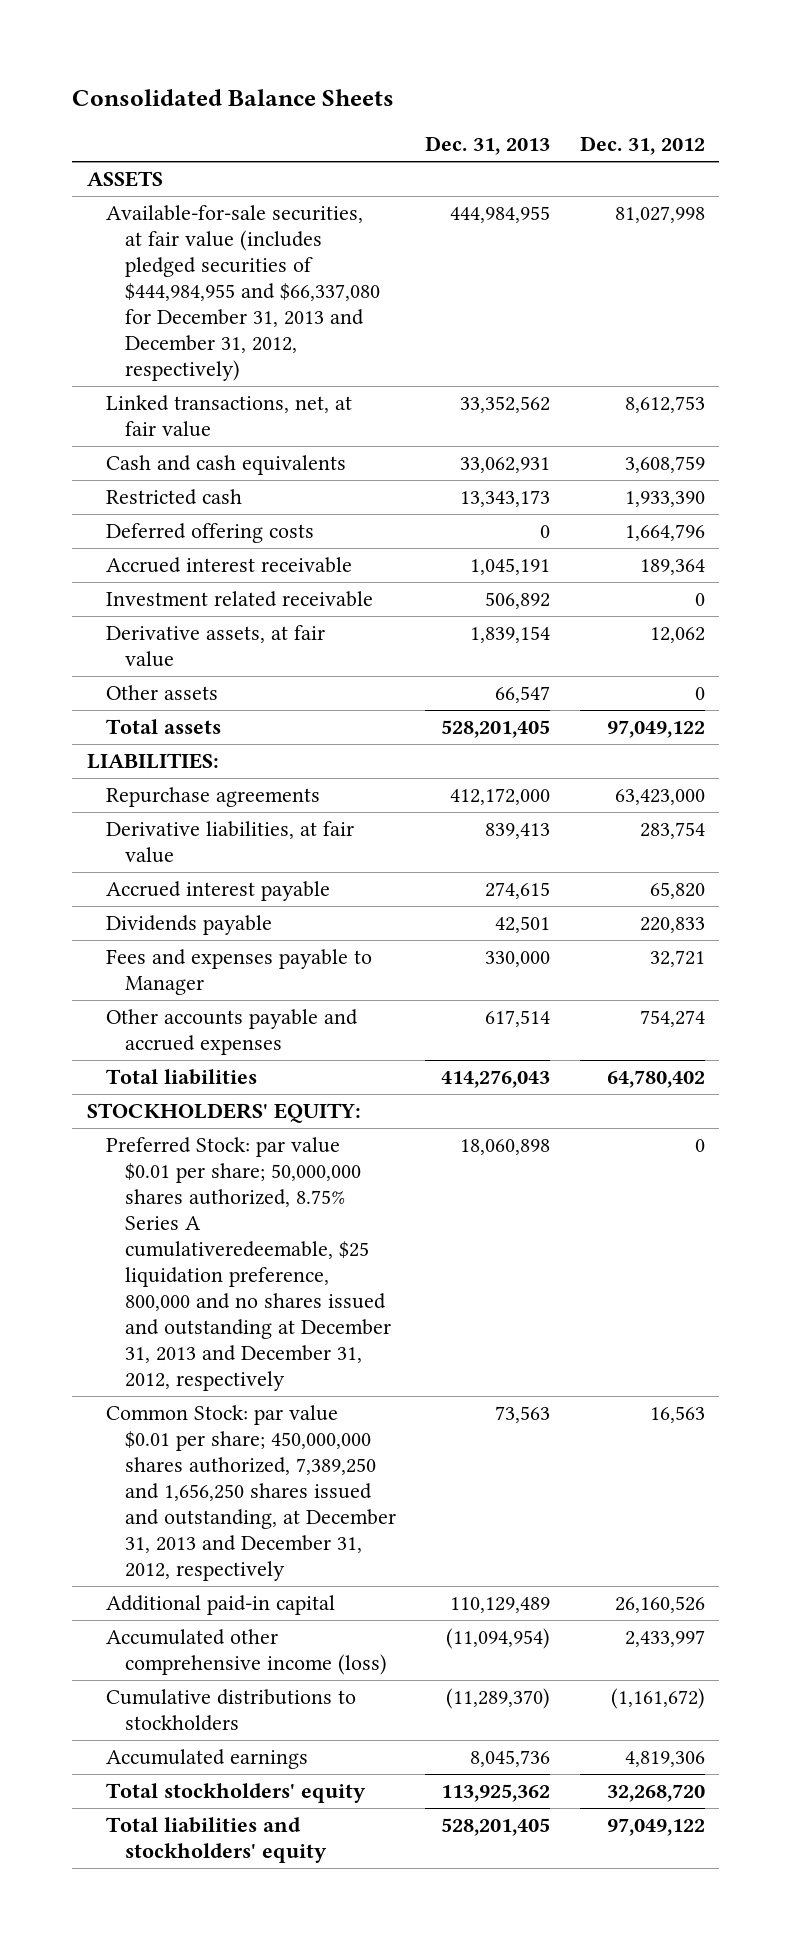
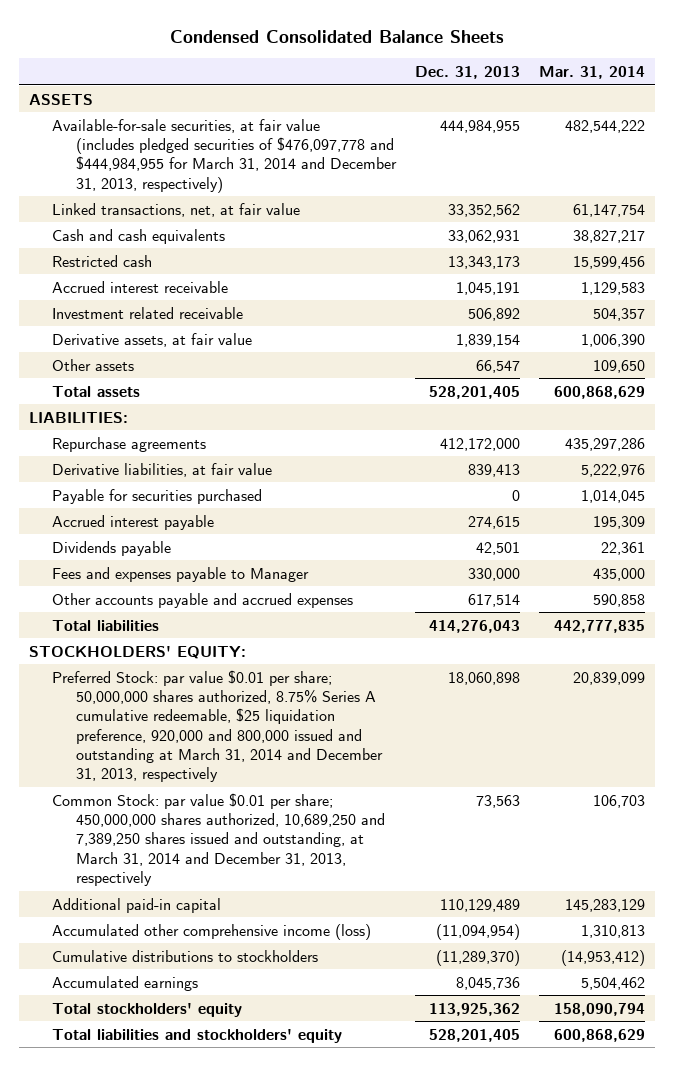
- Consolidated Balance Sheets
+ Condensed Consolidated Balance Sheets
- | Dec. 31, 2013 | Dec. 31, 2012
+ | Dec. 31, 2013 | Mar. 31, 2014
- Available-for-sale securities, at fair value (includes pledged securities of $444,984,955 and $66,337,080 for December 31, 2013 and December 31, 2012, respectively) | 444,984,955 | 81,027,998
+ Available-for-sale securities, at fair value (includes pledged securities of $476,097,778 and $444,984,955 for March 31, 2014 and December 31, 2013, respectively) | 444,984,955 | 482,544,222
- Deferred offering costs | 0 | 1,664,796
+ Payable for securities purchased | 0 | 1,014,045
- Preferred Stock: par value $0.01 per share; 50,000,000 shares authorized, 8.75% Series A cumulativeredeemable, $25 liquidation preference, 800,000 and no shares issued and outstanding at December 31, 2013 and December 31, 2012, respectively | 18,060,898 | 0
- Common Stock: par value $0.01 per share; 450,000,000 shares authorized, 7,389,250 and 1,656,250 shares issued and outstanding, at December 31, 2013 and December 31, 2012, respectively | 73,563 | 16,563
+ Preferred Stock: par value $0.01 per share; 50,000,000 shares authorized, 8.75% Series A cumulative redeemable, $25 liquidation preference, 920,000 and 800,000 issued and outstanding at March 31, 2014 and December 31, 2013, respectively | 18,060,898 | 20,839,099
+ Common Stock: par value $0.01 per share; 450,000,000 shares authorized, 10,689,250 and 7,389,250 shares issued and outstanding, at March 31, 2014 and December 31, 2013, respectively | 73,563 | 106,703

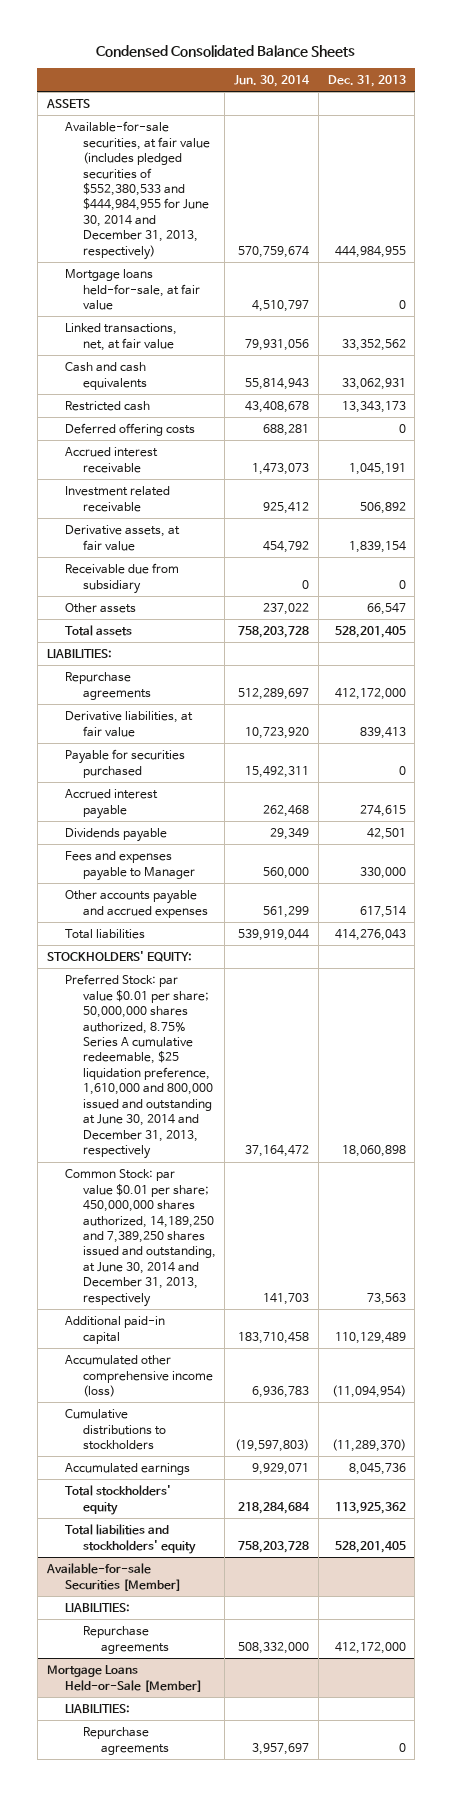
- | Dec. 31, 2013 | Mar. 31, 2014
+ | Jun. 30, 2014 | Dec. 31, 2013
- Available-for-sale securities, at fair value (includes pledged securities of $476,097,778 and $444,984,955 for March 31, 2014 and December 31, 2013, respectively) | 444,984,955 | 482,544,222
+ Available-for-sale securities, at fair value (includes pledged securities of $552,380,533 and $444,984,955 for June 30, 2014 and December 31, 2013, respectively) | 570,759,674 | 444,984,955
+ Mortgage loans held-for-sale, at fair value | 4,510,797 | 0
+ Deferred offering costs | 688,281 | 0
+ Receivable due from subsidiary | 0 | 0
- Preferred Stock: par value $0.01 per share; 50,000,000 shares authorized, 8.75% Series A cumulative redeemable, $25 liquidation preference, 920,000 and 800,000 issued and outstanding at March 31, 2014 and December 31, 2013, respectively | 18,060,898 | 20,839,099
- Common Stock: par value $0.01 per share; 450,000,000 shares authorized, 10,689,250 and 7,389,250 shares issued and outstanding, at March 31, 2014 and December 31, 2013, respectively | 73,563 | 106,703
+ Preferred Stock: par value $0.01 per share; 50,000,000 shares authorized, 8.75% Series A cumulative redeemable, $25 liquidation preference, 1,610,000 and 800,000 issued and outstanding at June 30, 2014 and December 31, 2013, respectively | 37,164,472 | 18,060,898
+ Common Stock: par value $0.01 per share; 450,000,000 shares authorized, 14,189,250 and 7,389,250 shares issued and outstanding, at June 30, 2014 and December 31, 2013, respectively | 141,703 | 73,563
+ Available-for-sale Securities [Member]
+ LIABILITIES:
+ Repurchase agreements | 508,332,000 | 412,172,000
+ Mortgage Loans Held-or-Sale [Member]
+ LIABILITIES:
+ Repurchase agreements | 3,957,697 | 0

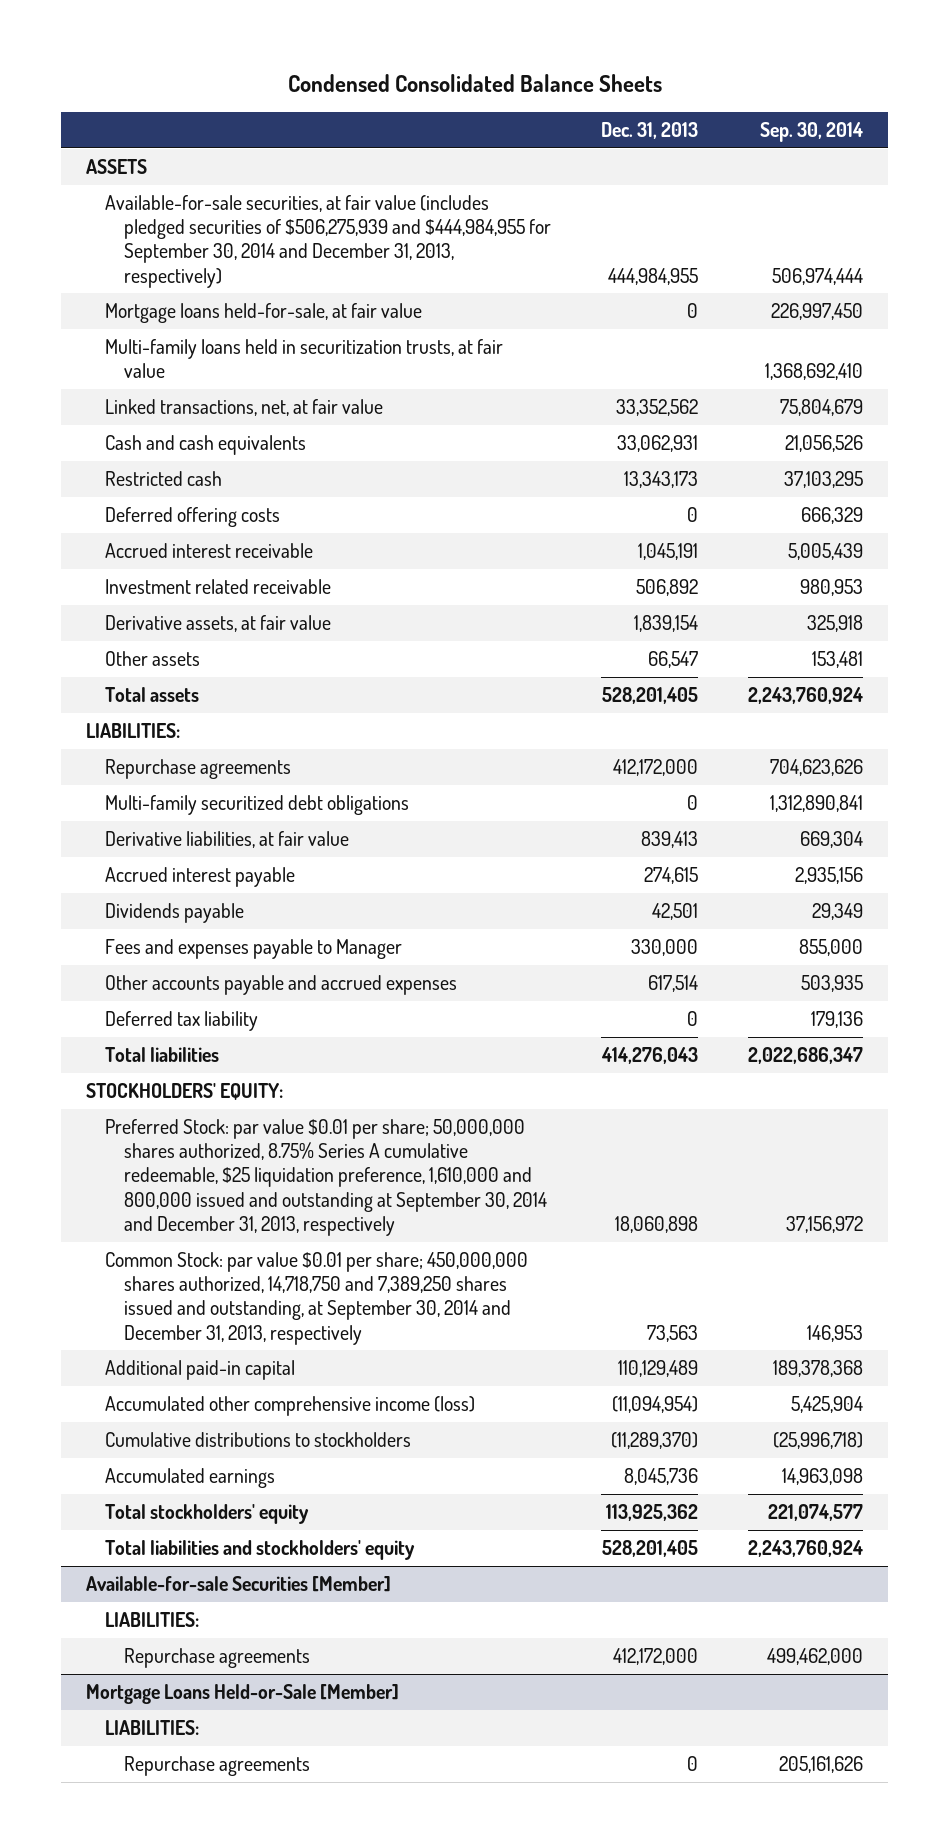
- | Jun. 30, 2014 | Dec. 31, 2013
+ | Dec. 31, 2013 | Sep. 30, 2014
- Available-for-sale securities, at fair value (includes pledged securities of $552,380,533 and $444,984,955 for June 30, 2014 and December 31, 2013, respectively) | 570,759,674 | 444,984,955
+ Available-for-sale securities, at fair value (includes pledged securities of $506,275,939 and $444,984,955 for September 30, 2014 and December 31, 2013, respectively) | 444,984,955 | 506,974,444
+ Multi-family loans held in securitization trusts, at fair value | | 1,368,692,410
- Receivable due from subsidiary | 0 | 0
+ Multi-family securitized debt obligations | 0 | 1,312,890,841
- Payable for securities purchased | 15,492,311 | 0
+ Deferred tax liability | 0 | 179,136
- Preferred Stock: par value $0.01 per share; 50,000,000 shares authorized, 8.75% Series A cumulative redeemable, $25 liquidation preference, 1,610,000 and 800,000 issued and outstanding at June 30, 2014 and December 31, 2013, respectively | 37,164,472 | 18,060,898
- Common Stock: par value $0.01 per share; 450,000,000 shares authorized, 14,189,250 and 7,389,250 shares issued and outstanding, at June 30, 2014 and December 31, 2013, respectively | 141,703 | 73,563
+ Preferred Stock: par value $0.01 per share; 50,000,000 shares authorized, 8.75% Series A cumulative redeemable, $25 liquidation preference, 1,610,000 and 800,000 issued and outstanding at September 30, 2014 and December 31, 2013, respectively | 18,060,898 | 37,156,972
+ Common Stock: par value $0.01 per share; 450,000,000 shares authorized, 14,718,750 and 7,389,250 shares issued and outstanding, at September 30, 2014 and December 31, 2013, respectively | 73,563 | 146,953

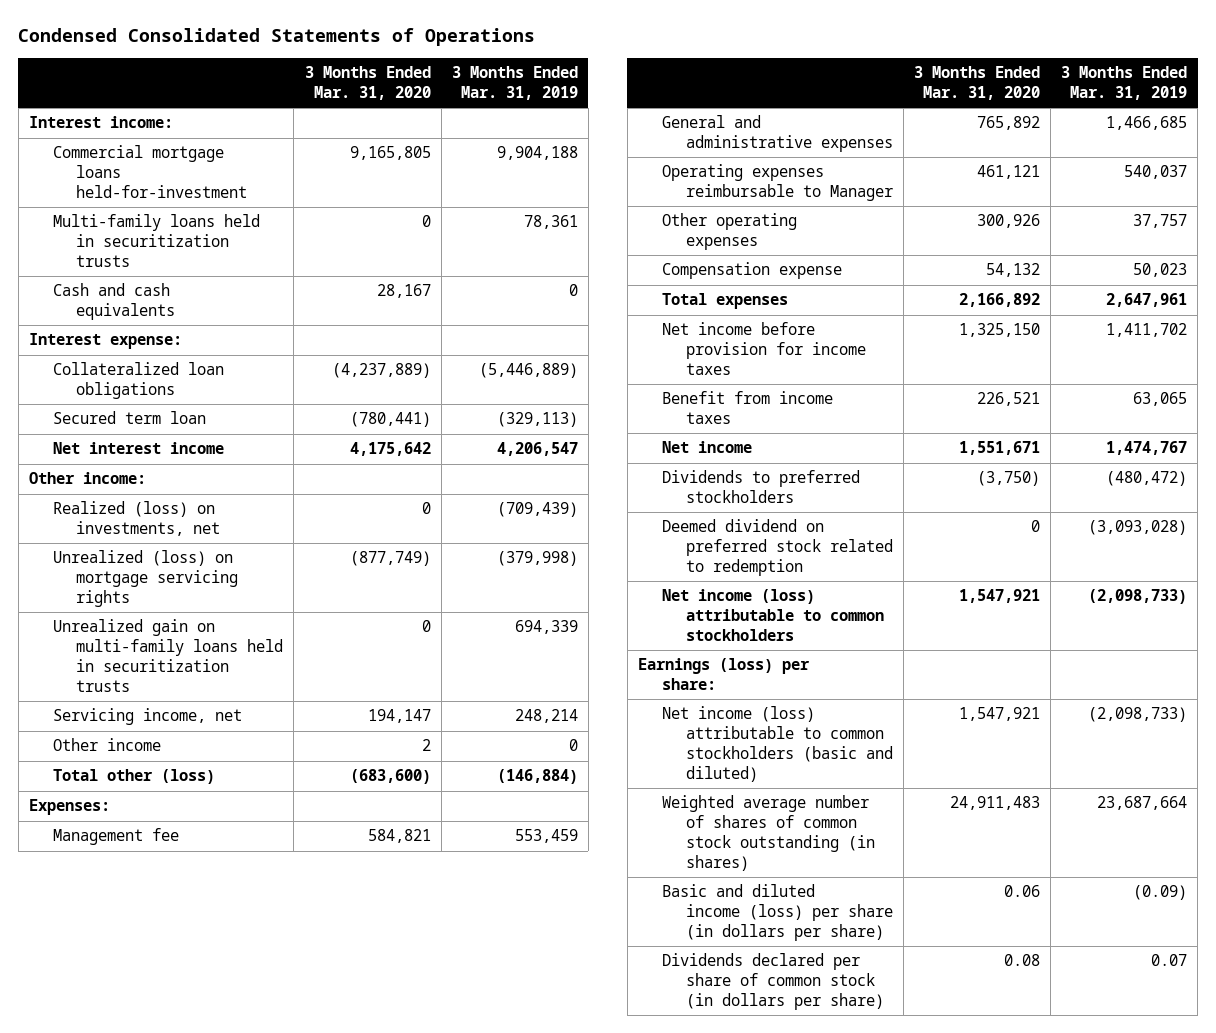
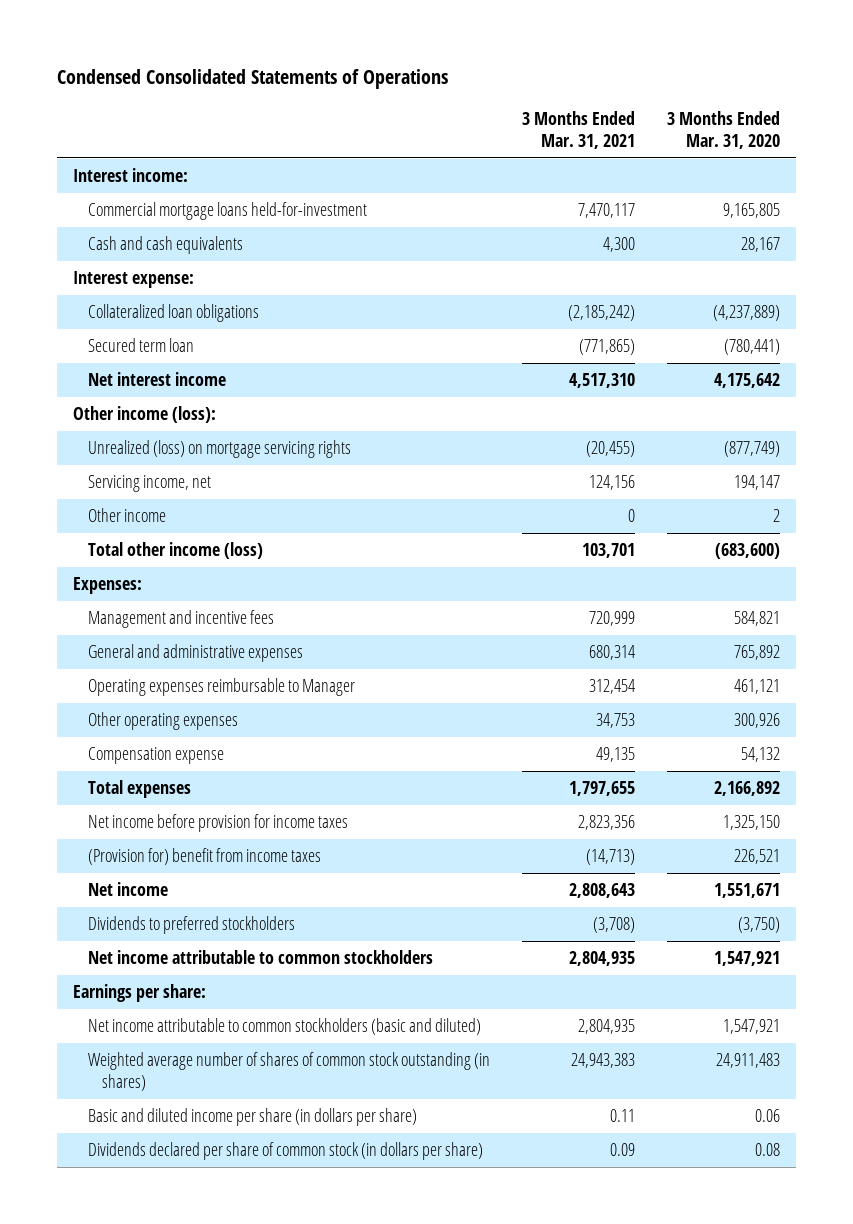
- | 3 Months Ended Mar. 31, 2020 | 3 Months Ended Mar. 31, 2019
+ | 3 Months Ended Mar. 31, 2021 | 3 Months Ended Mar. 31, 2020
- Multi-family loans held in securitization trusts | 0 | 78,361
- Other income:
- Realized (loss) on investments, net | 0 | (709,439)
+ Other income (loss):
- Unrealized gain on multi-family loans held in securitization trusts | 0 | 694,339
- Total other (loss) | (683,600) | (146,884)
+ Total other income (loss) | 103,701 | (683,600)
- Management fee | 584,821 | 553,459
+ Management and incentive fees | 720,999 | 584,821
- Benefit from income taxes | 226,521 | 63,065
+ (Provision for) benefit from income taxes | (14,713) | 226,521
- Deemed dividend on preferred stock related to redemption | 0 | (3,093,028)
- Net income (loss) attributable to common stockholders | 1,547,921 | (2,098,733)
- Earnings (loss) per share:
- Net income (loss) attributable to common stockholders (basic and diluted) | 1,547,921 | (2,098,733)
+ Net income attributable to common stockholders | 2,804,935 | 1,547,921
+ Earnings per share:
+ Net income attributable to common stockholders (basic and diluted) | 2,804,935 | 1,547,921
- Basic and diluted income (loss) per share (in dollars per share) | 0.06 | (0.09)
+ Basic and diluted income per share (in dollars per share) | 0.11 | 0.06

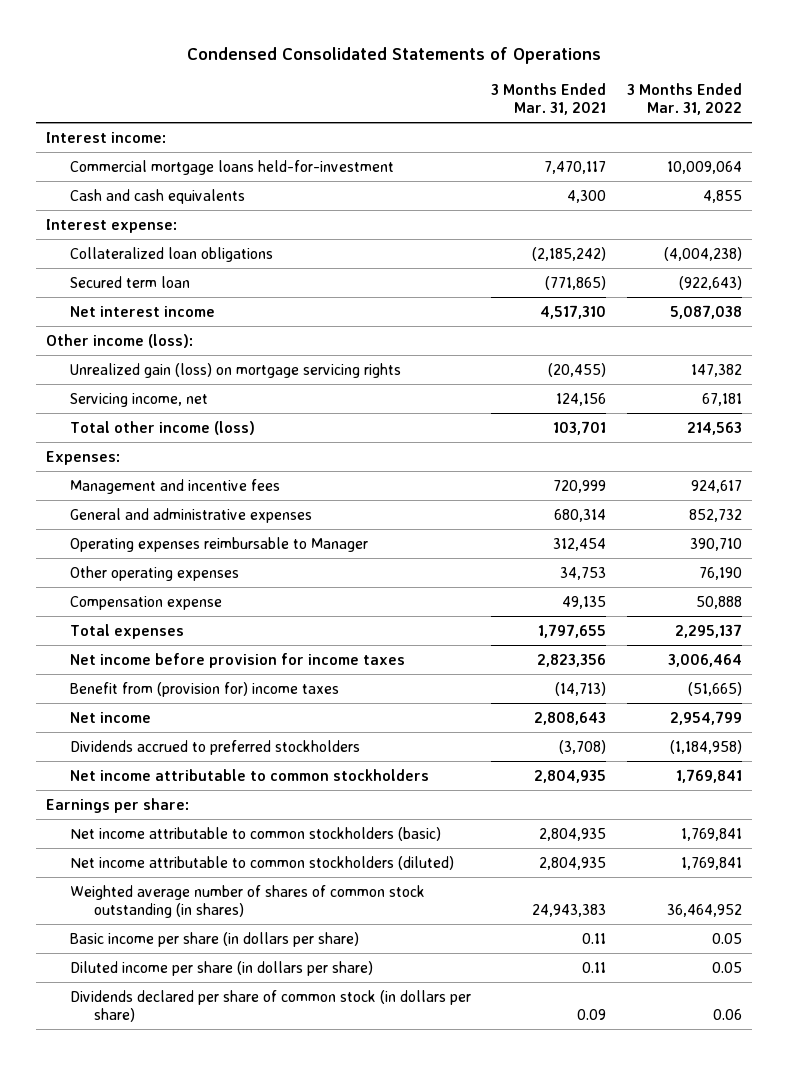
- | 3 Months Ended Mar. 31, 2021 | 3 Months Ended Mar. 31, 2020
+ | 3 Months Ended Mar. 31, 2021 | 3 Months Ended Mar. 31, 2022
- Unrealized (loss) on mortgage servicing rights | (20,455) | (877,749)
+ Unrealized gain (loss) on mortgage servicing rights | (20,455) | 147,382
- Other income | 0 | 2
- (Provision for) benefit from income taxes | (14,713) | 226,521
+ Benefit from (provision for) income taxes | (14,713) | (51,665)
- Dividends to preferred stockholders | (3,708) | (3,750)
+ Dividends accrued to preferred stockholders | (3,708) | (1,184,958)
- Net income attributable to common stockholders (basic and diluted) | 2,804,935 | 1,547,921
+ Net income attributable to common stockholders (basic) | 2,804,935 | 1,769,841
+ Net income attributable to common stockholders (diluted) | 2,804,935 | 1,769,841
- Basic and diluted income per share (in dollars per share) | 0.11 | 0.06
+ Basic income per share (in dollars per share) | 0.11 | 0.05
+ Diluted income per share (in dollars per share) | 0.11 | 0.05

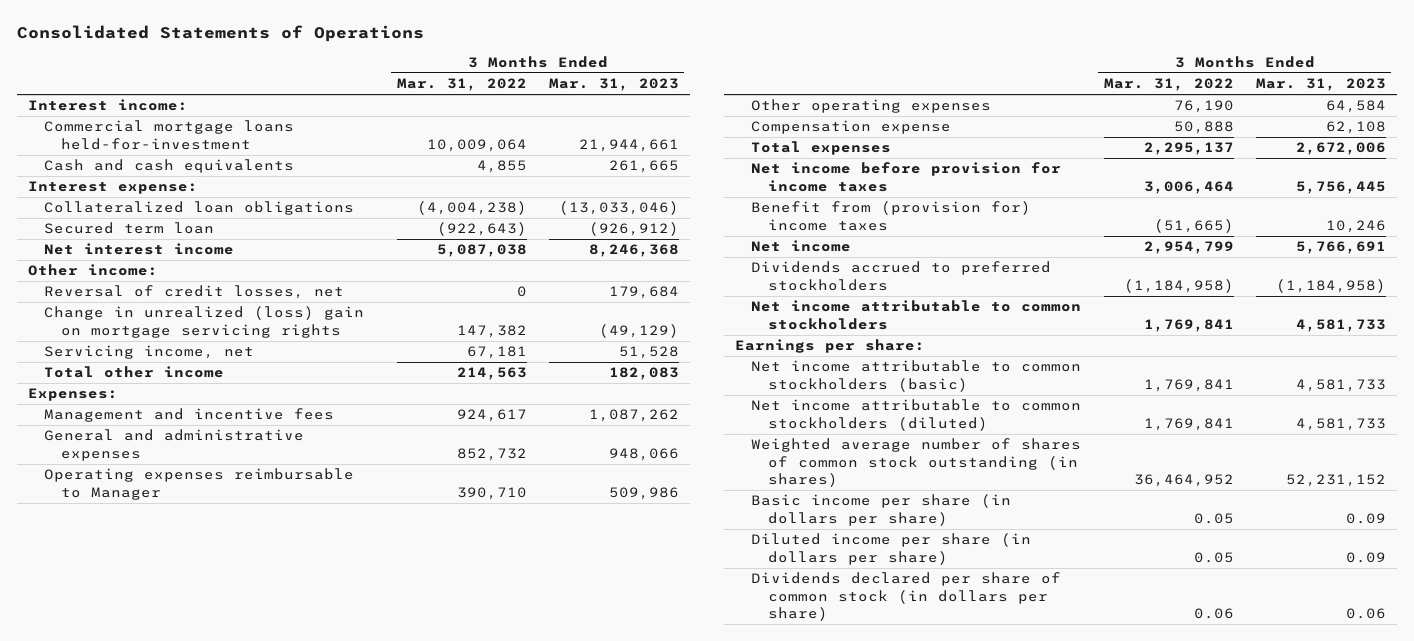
- Condensed Consolidated Statements of Operations
+ Consolidated Statements of Operations
- | 3 Months Ended Mar. 31, 2021 | 3 Months Ended Mar. 31, 2022
+ | 3 Months Ended Mar. 31, 2022 | 3 Months Ended Mar. 31, 2023
- Other income (loss):
- Unrealized gain (loss) on mortgage servicing rights | (20,455) | 147,382
+ Other income:
+ Reversal of credit losses, net | 0 | 179,684
+ Change in unrealized (loss) gain on mortgage servicing rights | 147,382 | (49,129)
- Total other income (loss) | 103,701 | 214,563
+ Total other income | 214,563 | 182,083

